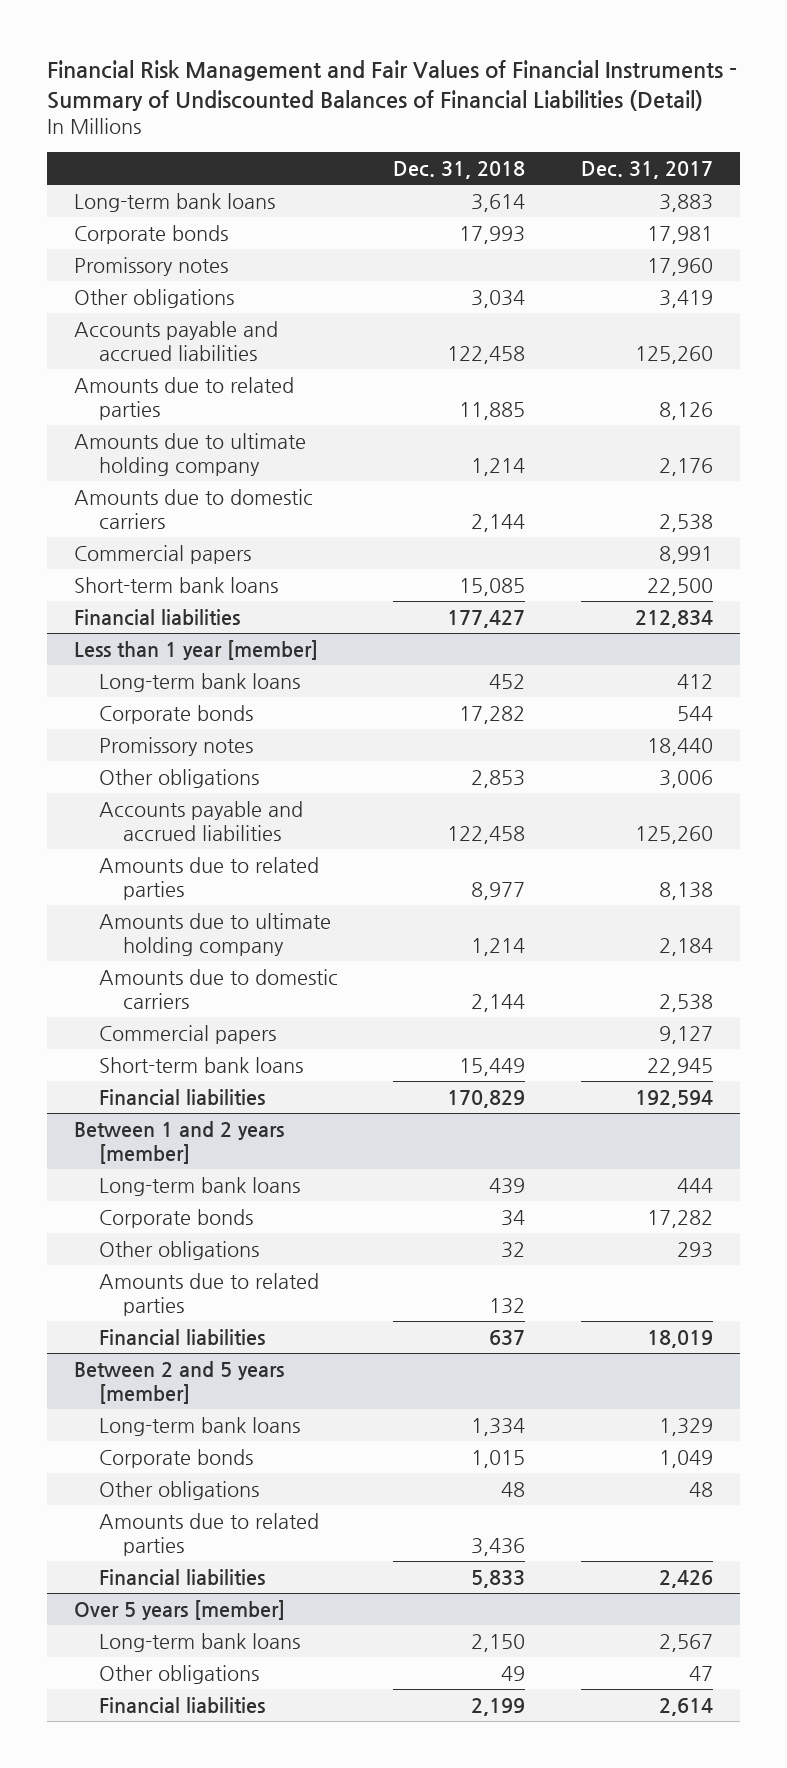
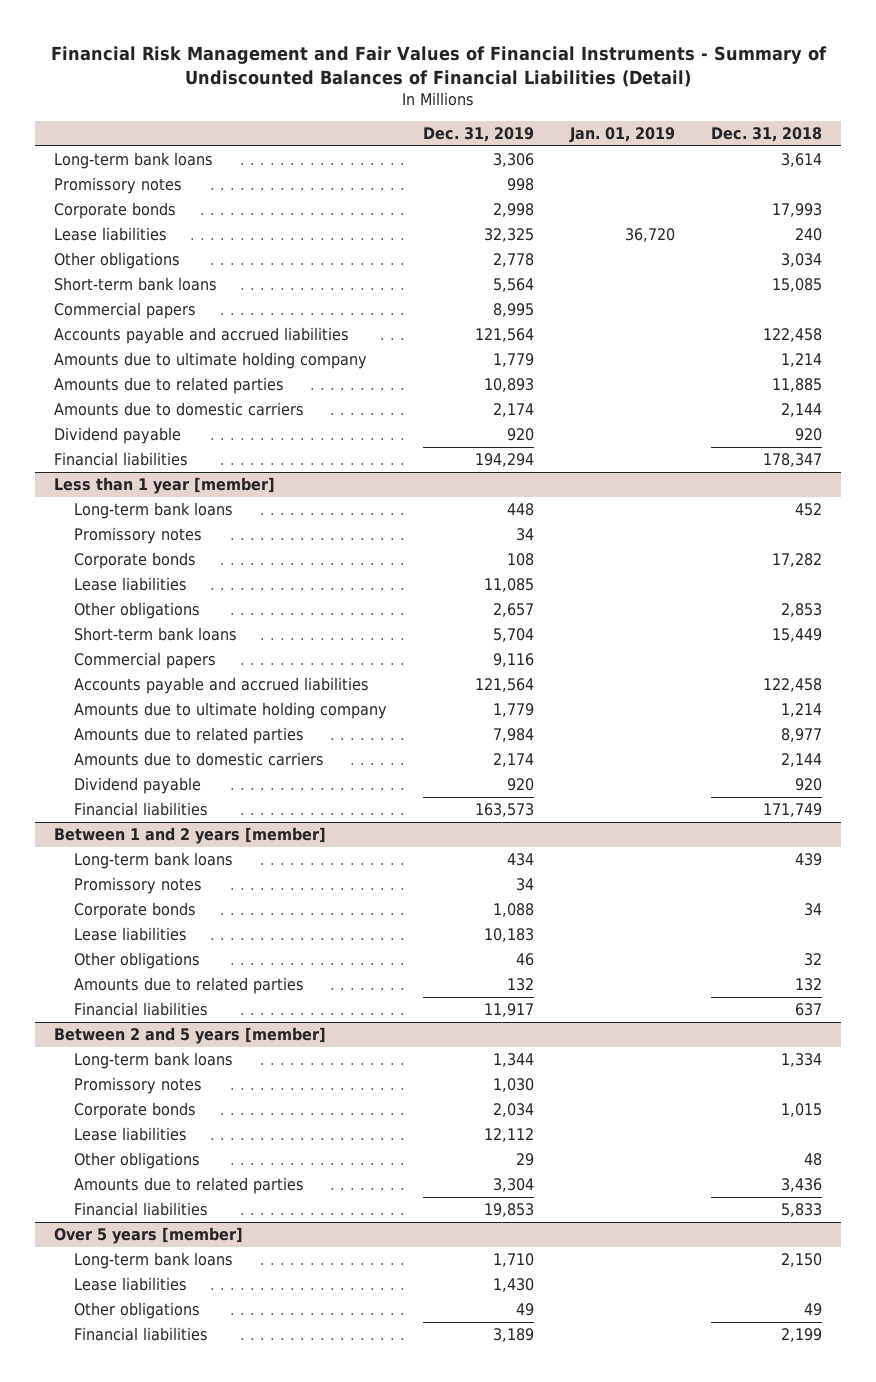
- | Dec. 31, 2018 | Dec. 31, 2017
+ | Dec. 31, 2019 | Jan. 01, 2019 | Dec. 31, 2018
moved down: Corporate bonds | 2,998 | | 17,993
+ Lease liabilities | 32,325 | 36,720 | 240
moved up: Short-term bank loans | 5,564 | | 15,085
moved up: Commercial papers | 8,995 | |
moved down: Amounts due to related parties | 10,893 | | 11,885
- Financial liabilities | 177,427 | 212,834
+ Dividend payable | 920 | | 920
+ Financial liabilities | 194,294 | | 178,347
@ Less than 1 year [member]
moved down: Corporate bonds | 108 | | 17,282
+ Lease liabilities | 11,085 | |
moved up: Short-term bank loans | 5,704 | | 15,449
moved up: Commercial papers | 9,116 | |
moved down: Amounts due to related parties | 7,984 | | 8,977
- Financial liabilities | 170,829 | 192,594
+ Dividend payable | 920 | | 920
+ Financial liabilities | 163,573 | | 171,749
@ Between 1 and 2 years [member]
+ Promissory notes | 34 | |
+ Lease liabilities | 10,183 | |
@ Between 2 and 5 years [member]
+ Promissory notes | 1,030 | |
+ Lease liabilities | 12,112 | |
@ Over 5 years [member]
+ Lease liabilities | 1,430 | |

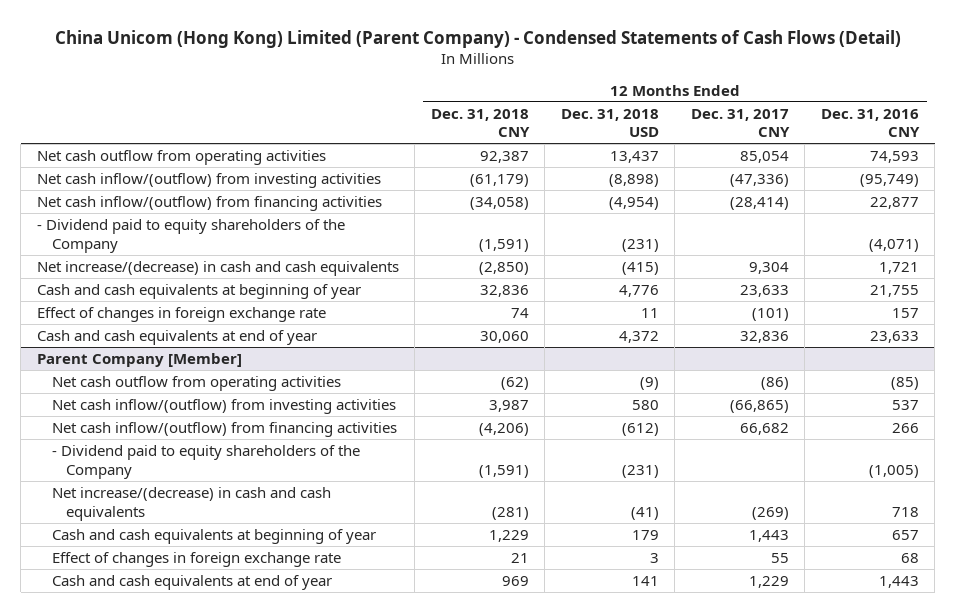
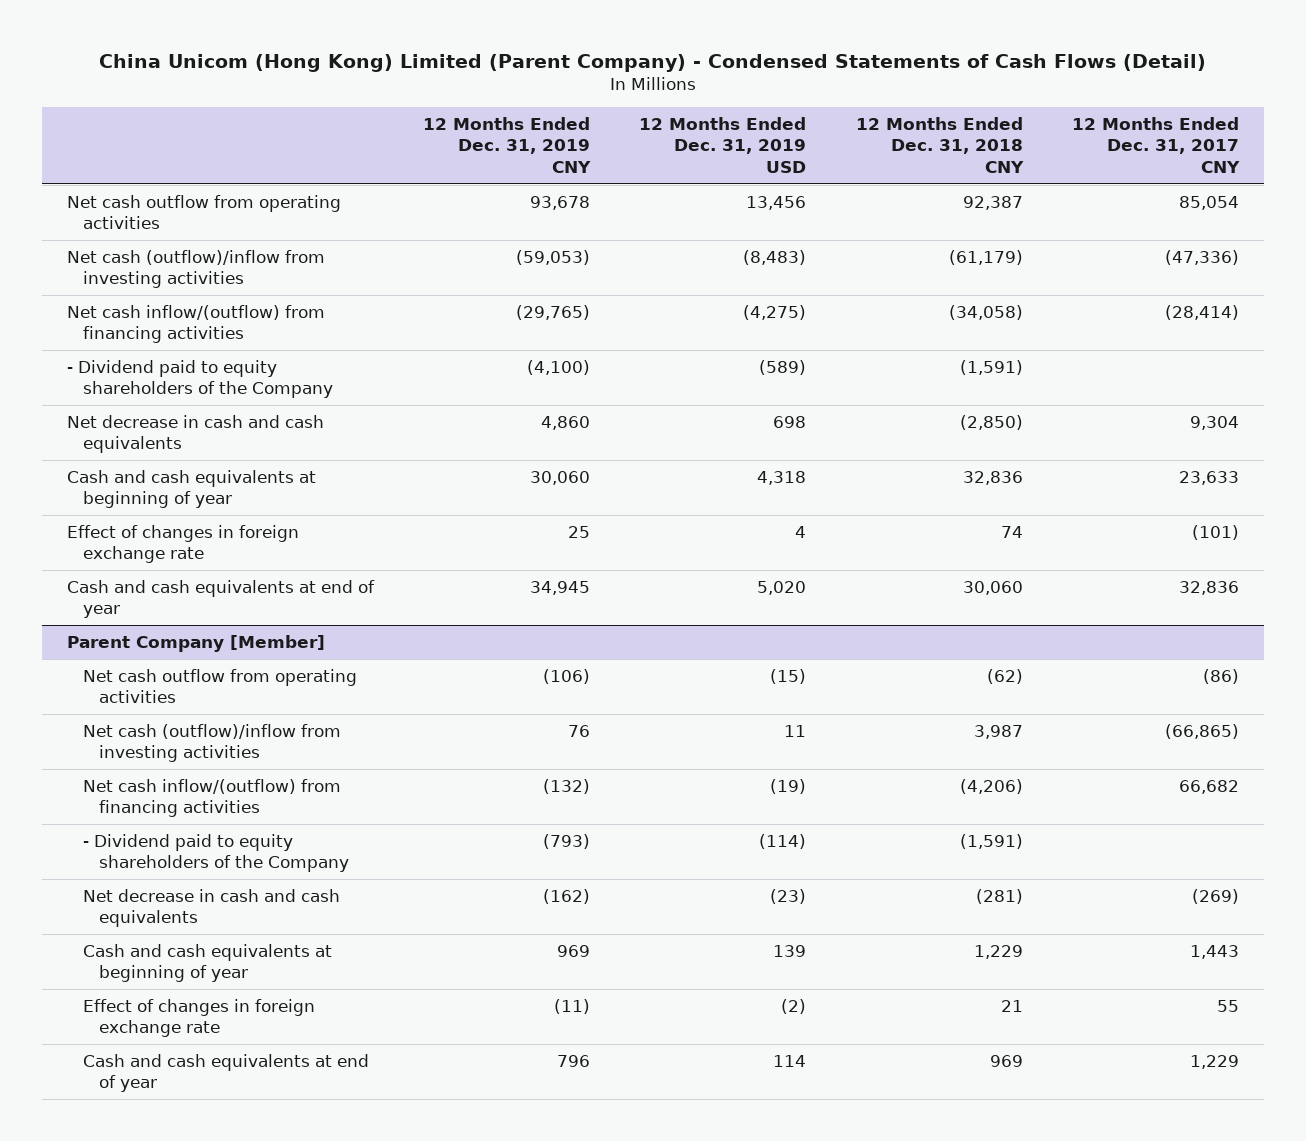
- | 12 Months Ended Dec. 31, 2018 CNY | 12 Months Ended Dec. 31, 2018 USD | 12 Months Ended Dec. 31, 2017 CNY | 12 Months Ended Dec. 31, 2016 CNY
+ | 12 Months Ended Dec. 31, 2019 CNY | 12 Months Ended Dec. 31, 2019 USD | 12 Months Ended Dec. 31, 2018 CNY | 12 Months Ended Dec. 31, 2017 CNY
- Net cash inflow/(outflow) from investing activities | (61,179) | (8,898) | (47,336) | (95,749)
+ Net cash (outflow)/inflow from investing activities | (59,053) | (8,483) | (61,179) | (47,336)
- Net increase/(decrease) in cash and cash equivalents | (2,850) | (415) | 9,304 | 1,721
+ Net decrease in cash and cash equivalents | 4,860 | 698 | (2,850) | 9,304
@ Parent Company [Member]
- Net cash inflow/(outflow) from investing activities | 3,987 | 580 | (66,865) | 537
+ Net cash (outflow)/inflow from investing activities | 76 | 11 | 3,987 | (66,865)
- Net increase/(decrease) in cash and cash equivalents | (281) | (41) | (269) | 718
+ Net decrease in cash and cash equivalents | (162) | (23) | (281) | (269)

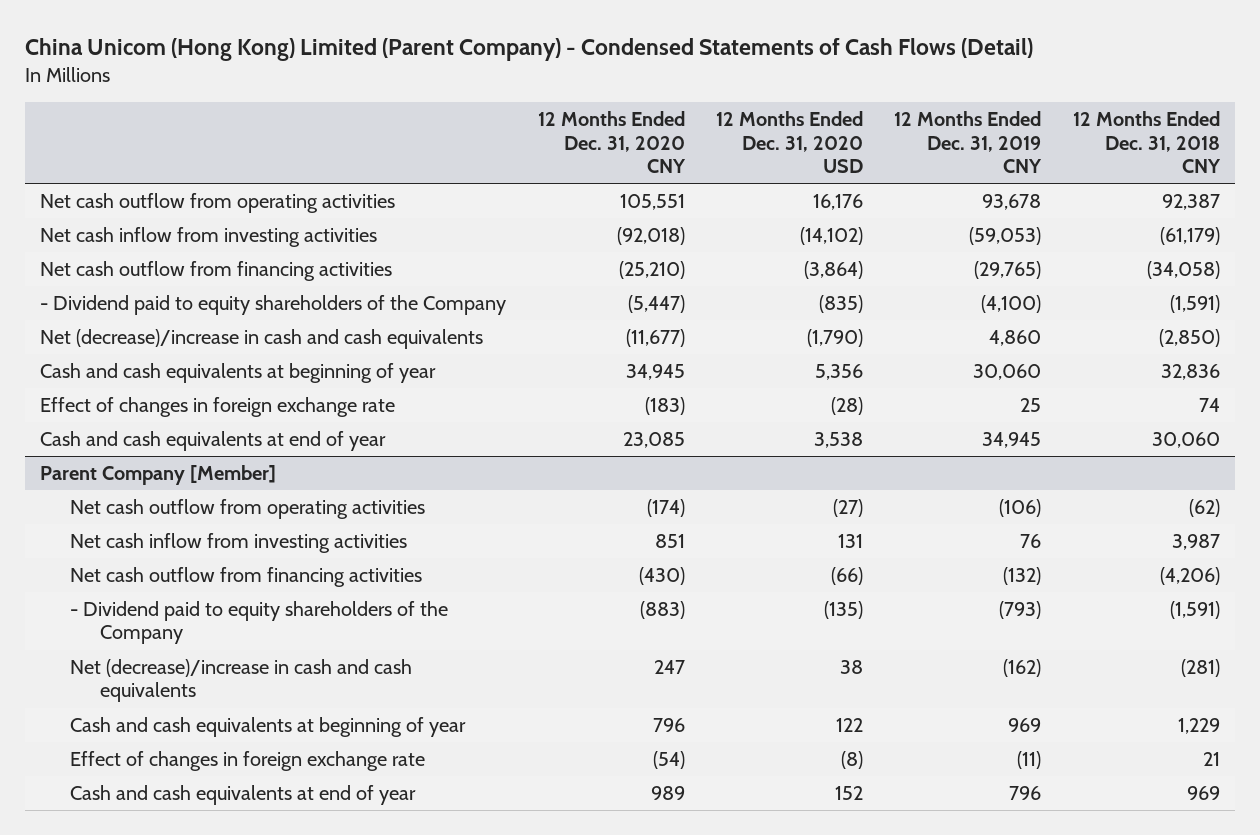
- | 12 Months Ended Dec. 31, 2019 CNY | 12 Months Ended Dec. 31, 2019 USD | 12 Months Ended Dec. 31, 2018 CNY | 12 Months Ended Dec. 31, 2017 CNY
+ | 12 Months Ended Dec. 31, 2020 CNY | 12 Months Ended Dec. 31, 2020 USD | 12 Months Ended Dec. 31, 2019 CNY | 12 Months Ended Dec. 31, 2018 CNY
- Net cash (outflow)/inflow from investing activities | (59,053) | (8,483) | (61,179) | (47,336)
- Net cash inflow/(outflow) from financing activities | (29,765) | (4,275) | (34,058) | (28,414)
+ Net cash inflow from investing activities | (92,018) | (14,102) | (59,053) | (61,179)
+ Net cash outflow from financing activities | (25,210) | (3,864) | (29,765) | (34,058)
- Net decrease in cash and cash equivalents | 4,860 | 698 | (2,850) | 9,304
+ Net (decrease)/increase in cash and cash equivalents | (11,677) | (1,790) | 4,860 | (2,850)
@ Parent Company [Member]
- Net cash (outflow)/inflow from investing activities | 76 | 11 | 3,987 | (66,865)
- Net cash inflow/(outflow) from financing activities | (132) | (19) | (4,206) | 66,682
+ Net cash inflow from investing activities | 851 | 131 | 76 | 3,987
+ Net cash outflow from financing activities | (430) | (66) | (132) | (4,206)
- Net decrease in cash and cash equivalents | (162) | (23) | (281) | (269)
+ Net (decrease)/increase in cash and cash equivalents | 247 | 38 | (162) | (281)

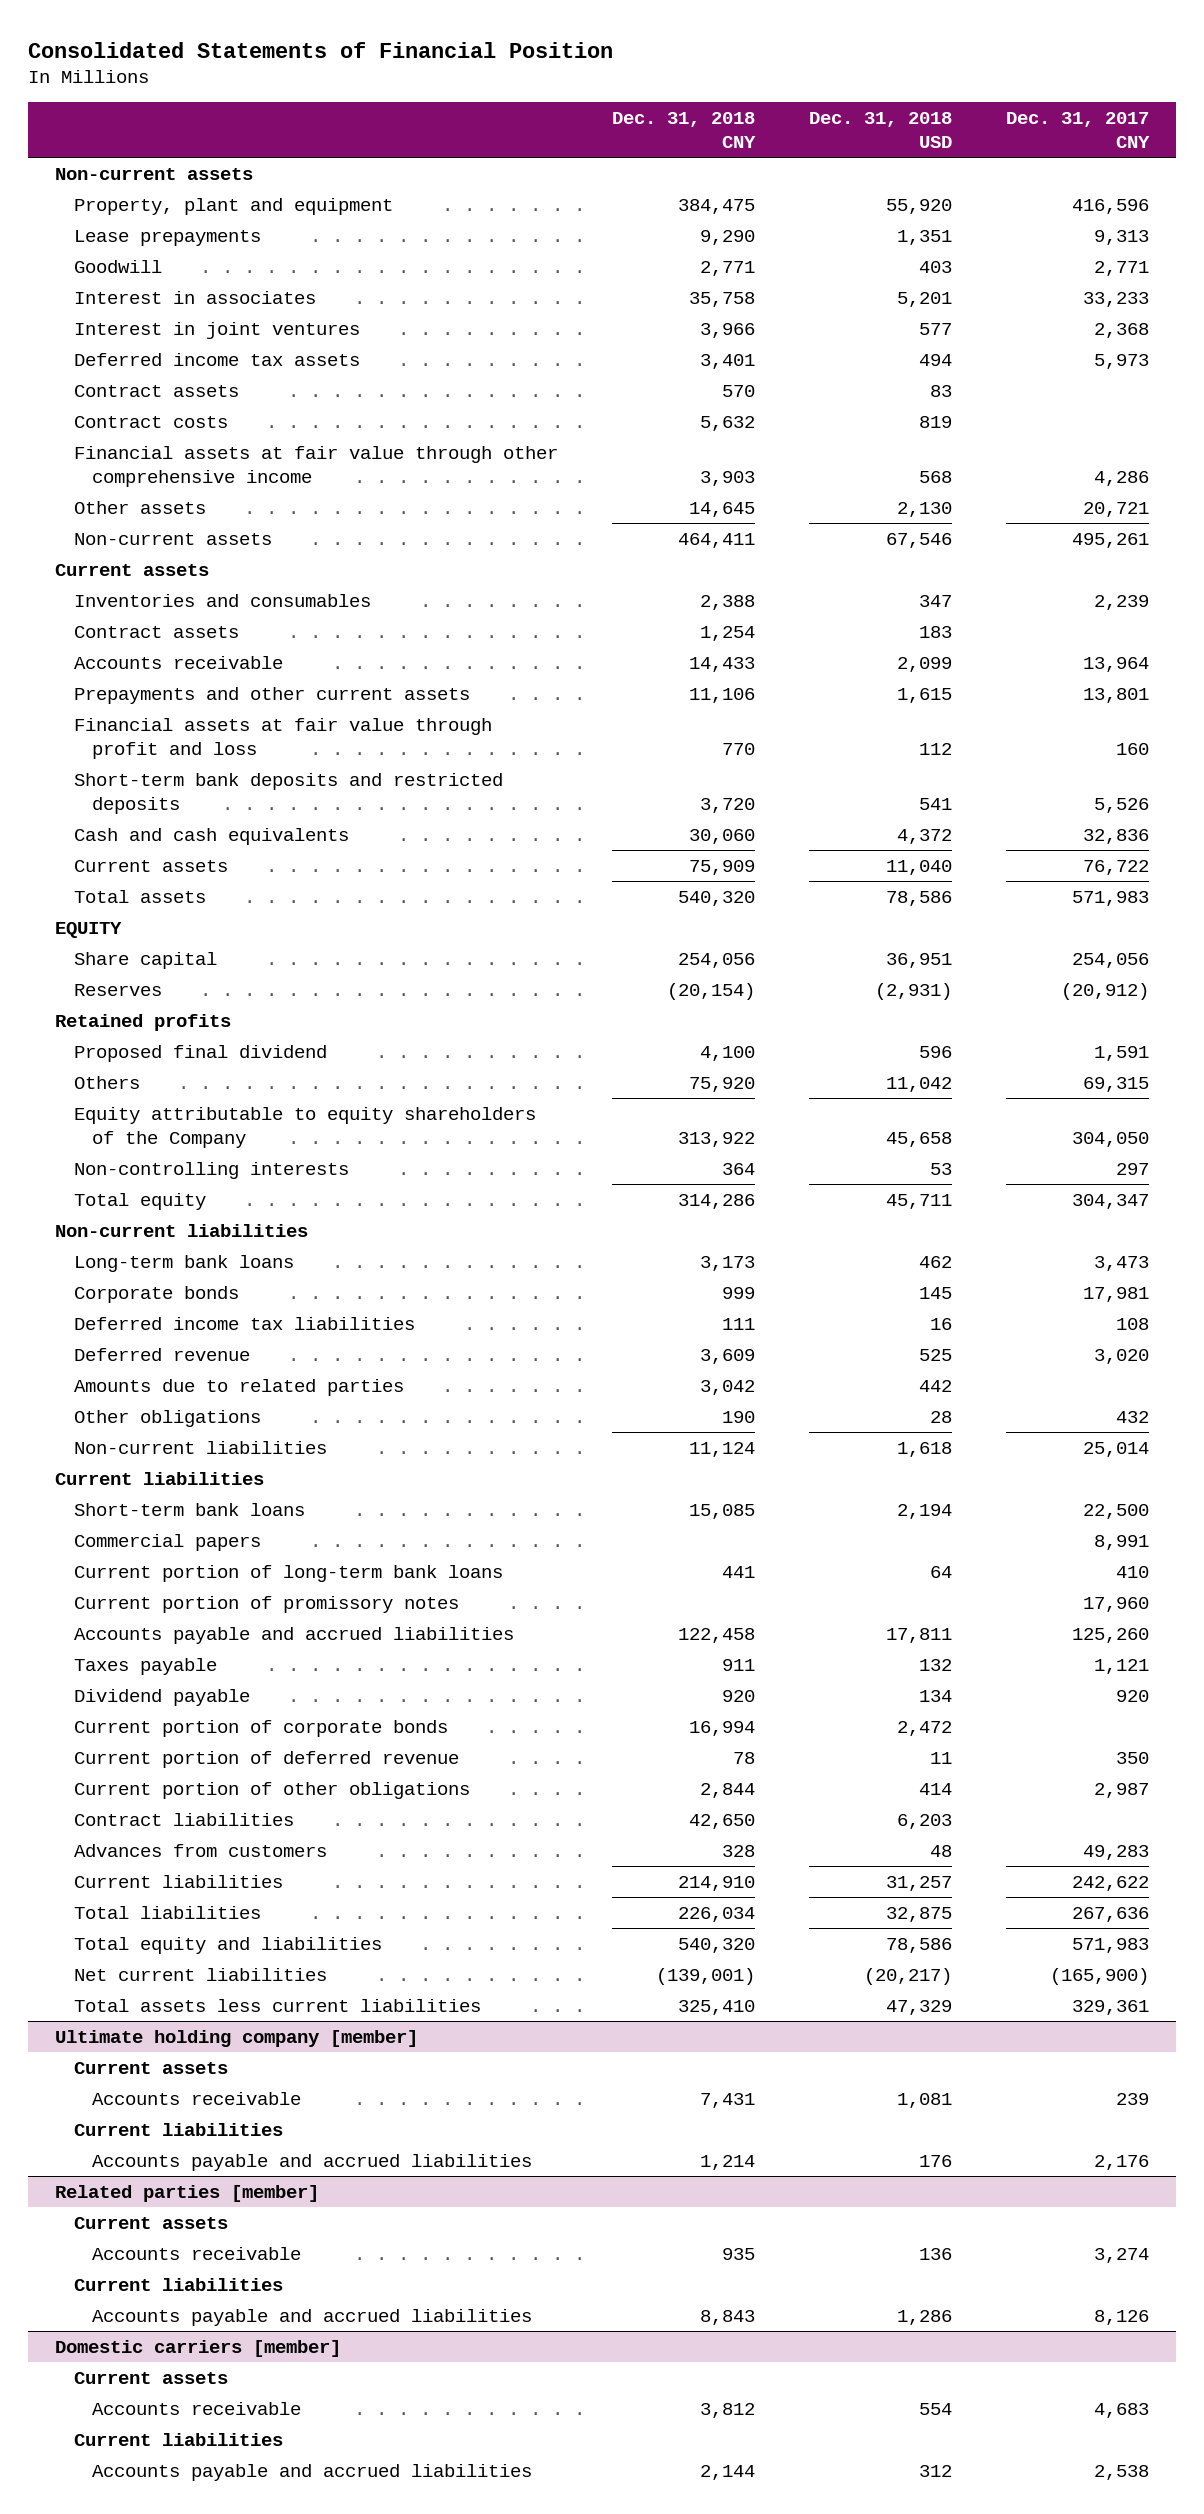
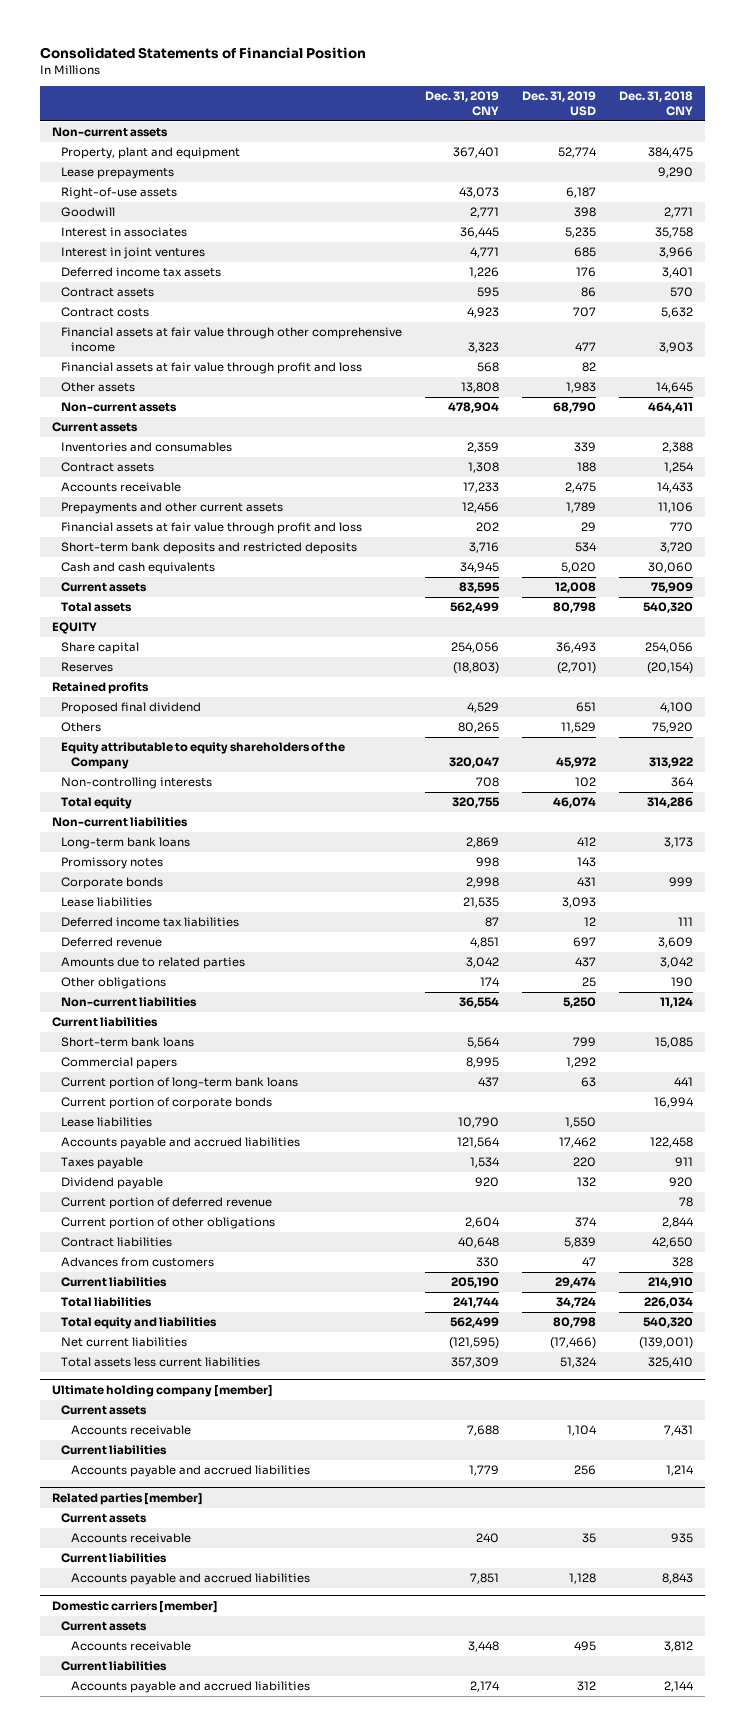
- | Dec. 31, 2018 CNY | Dec. 31, 2018 USD | Dec. 31, 2017 CNY
+ | Dec. 31, 2019 CNY | Dec. 31, 2019 USD | Dec. 31, 2018 CNY
+ Right-of-use assets | 43,073 | 6,187 |
+ Financial assets at fair value through profit and loss | 568 | 82 |
+ Promissory notes | 998 | 143 |
+ Lease liabilities | 21,535 | 3,093 |
- Current portion of promissory notes | | | 17,960
moved up: Current portion of corporate bonds | | | 16,994
+ Lease liabilities | 10,790 | 1,550 |

